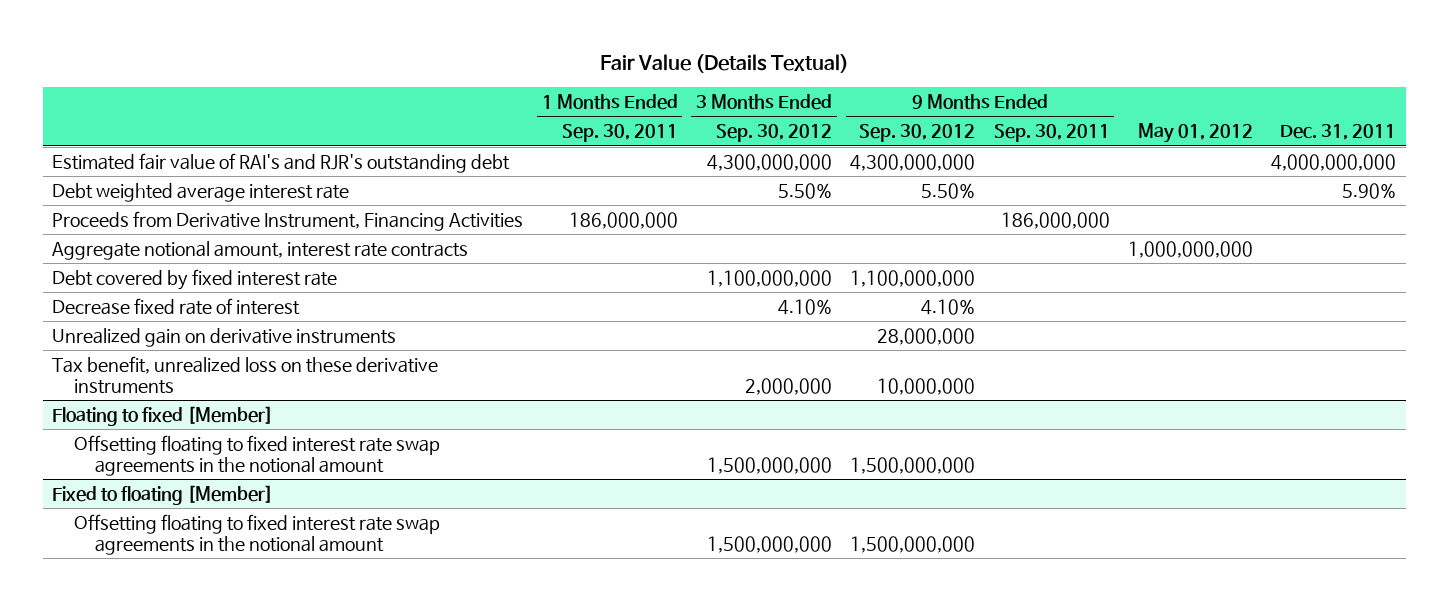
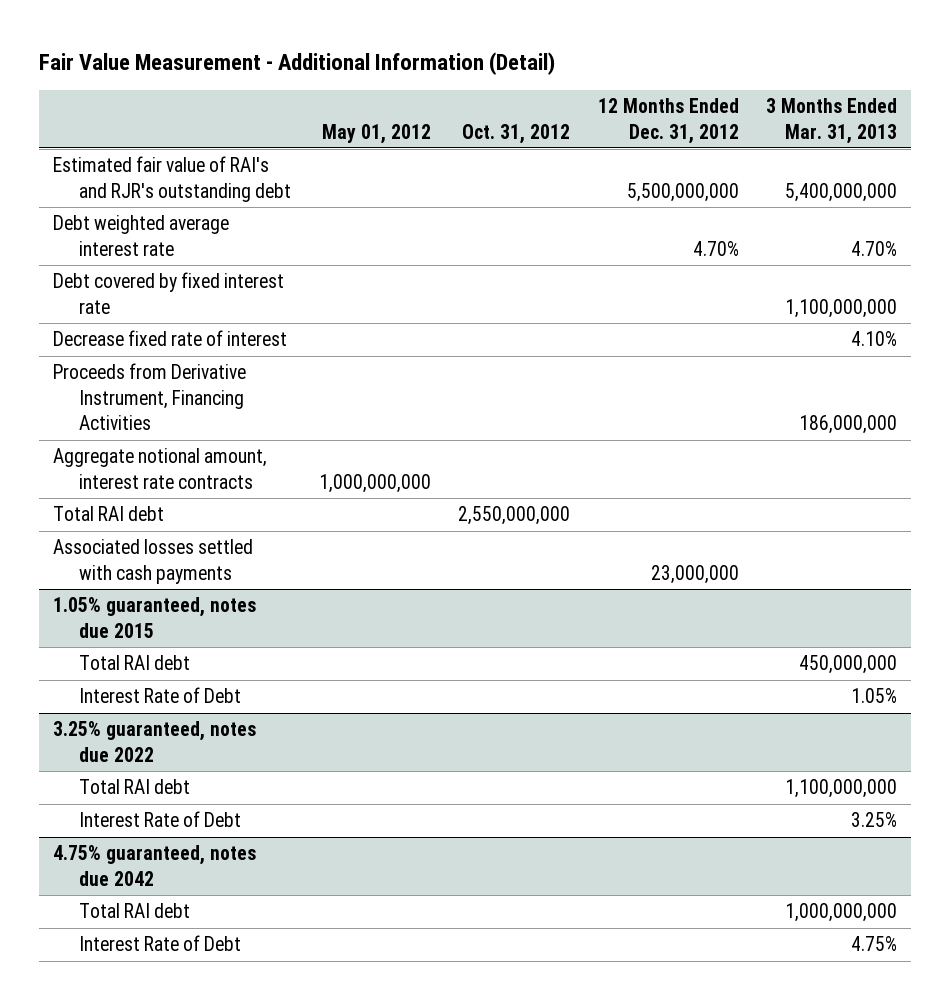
- Fair Value (Details Textual)
+ Fair Value Measurement - Additional Information (Detail)
- | 1 Months Ended Sep. 30, 2011 | 3 Months Ended Sep. 30, 2012 | 9 Months Ended Sep. 30, 2012 | 9 Months Ended Sep. 30, 2011 | May 01, 2012 | Dec. 31, 2011
+ | May 01, 2012 | Oct. 31, 2012 | 12 Months Ended Dec. 31, 2012 | 3 Months Ended Mar. 31, 2013
- Unrealized gain on derivative instruments | | | 28,000,000 | | |
- Tax benefit, unrealized loss on these derivative instruments | | 2,000,000 | 10,000,000 | | |
- Floating to fixed [Member]
- Offsetting floating to fixed interest rate swap agreements in the notional amount | | 1,500,000,000 | 1,500,000,000 | | |
- Fixed to floating [Member]
- Offsetting floating to fixed interest rate swap agreements in the notional amount | | 1,500,000,000 | 1,500,000,000 | | |
moved down: Proceeds from Derivative Instrument, Financing Activities | | | | 186,000,000
moved down: Aggregate notional amount, interest rate contracts | 1,000,000,000 | | |
+ Total RAI debt | | 2,550,000,000 | |
+ Associated losses settled with cash payments | | | 23,000,000 |
+ 1.05% guaranteed, notes due 2015
+ Total RAI debt | | | | 450,000,000
+ Interest Rate of Debt | | | | 1.05%
+ 3.25% guaranteed, notes due 2022
+ Total RAI debt | | | | 1,100,000,000
+ Interest Rate of Debt | | | | 3.25%
+ 4.75% guaranteed, notes due 2042
+ Total RAI debt | | | | 1,000,000,000
+ Interest Rate of Debt | | | | 4.75%

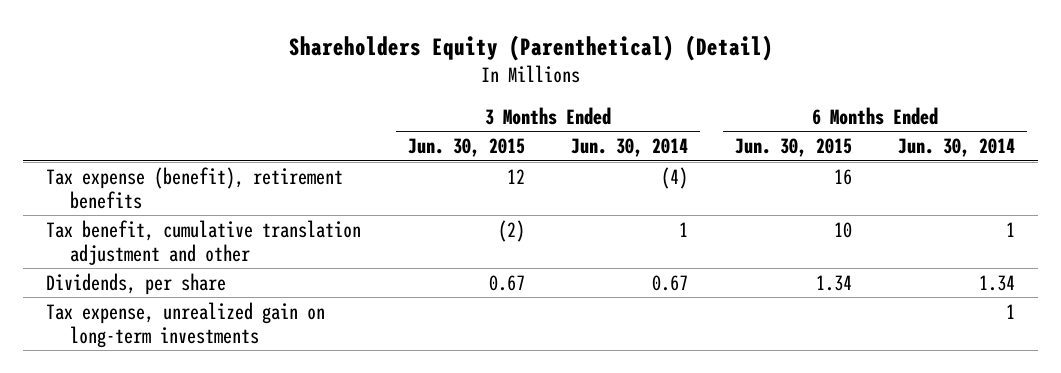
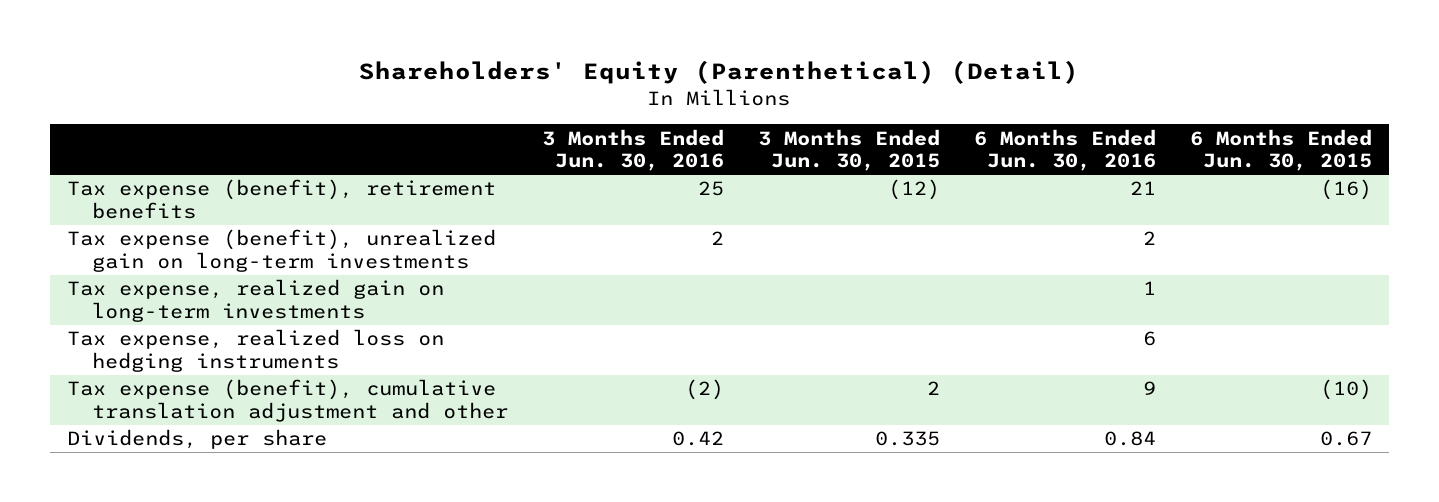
- Shareholders Equity (Parenthetical) (Detail)
+ Shareholders' Equity (Parenthetical) (Detail)
- | 3 Months Ended Jun. 30, 2015 | 3 Months Ended Jun. 30, 2014 | 6 Months Ended Jun. 30, 2015 | 6 Months Ended Jun. 30, 2014
+ | 3 Months Ended Jun. 30, 2016 | 3 Months Ended Jun. 30, 2015 | 6 Months Ended Jun. 30, 2016 | 6 Months Ended Jun. 30, 2015
- Tax expense (benefit), retirement benefits | 12 | (4) | 16 |
- Tax benefit, cumulative translation adjustment and other | (2) | 1 | 10 | 1
- Dividends, per share | 0.67 | 0.67 | 1.34 | 1.34
- Tax expense, unrealized gain on long-term investments | | | | 1
+ Tax expense (benefit), retirement benefits | 25 | (12) | 21 | (16)
+ Tax expense (benefit), unrealized gain on long-term investments | 2 | | 2 |
+ Tax expense, realized gain on long-term investments | | | 1 |
+ Tax expense, realized loss on hedging instruments | | | 6 |
+ Tax expense (benefit), cumulative translation adjustment and other | (2) | 2 | 9 | (10)
+ Dividends, per share | 0.42 | 0.335 | 0.84 | 0.67

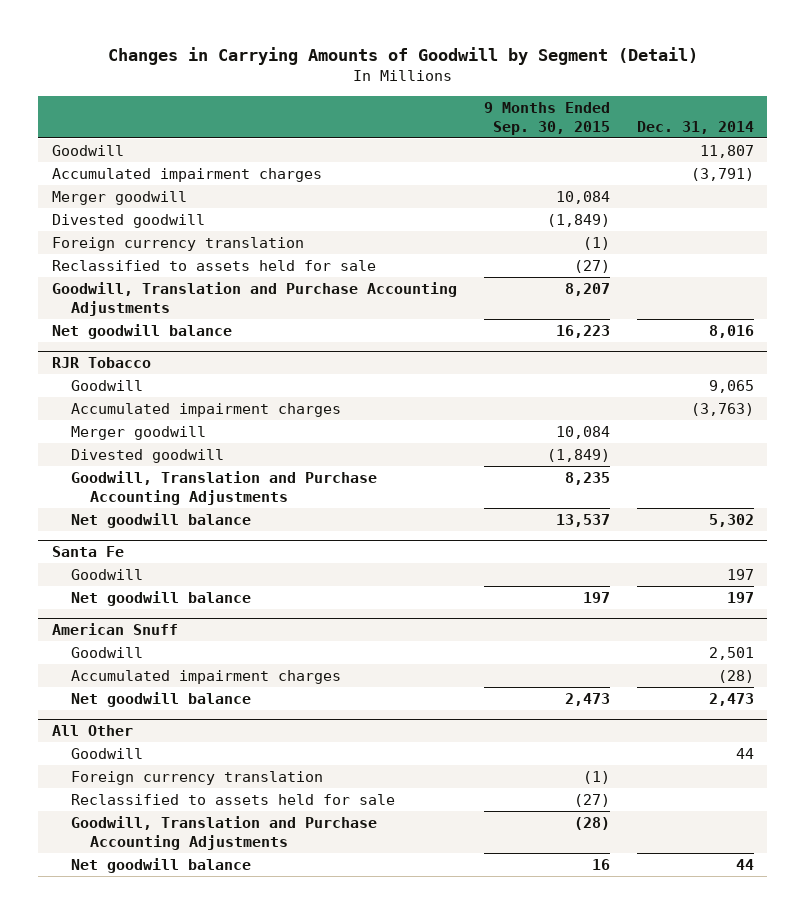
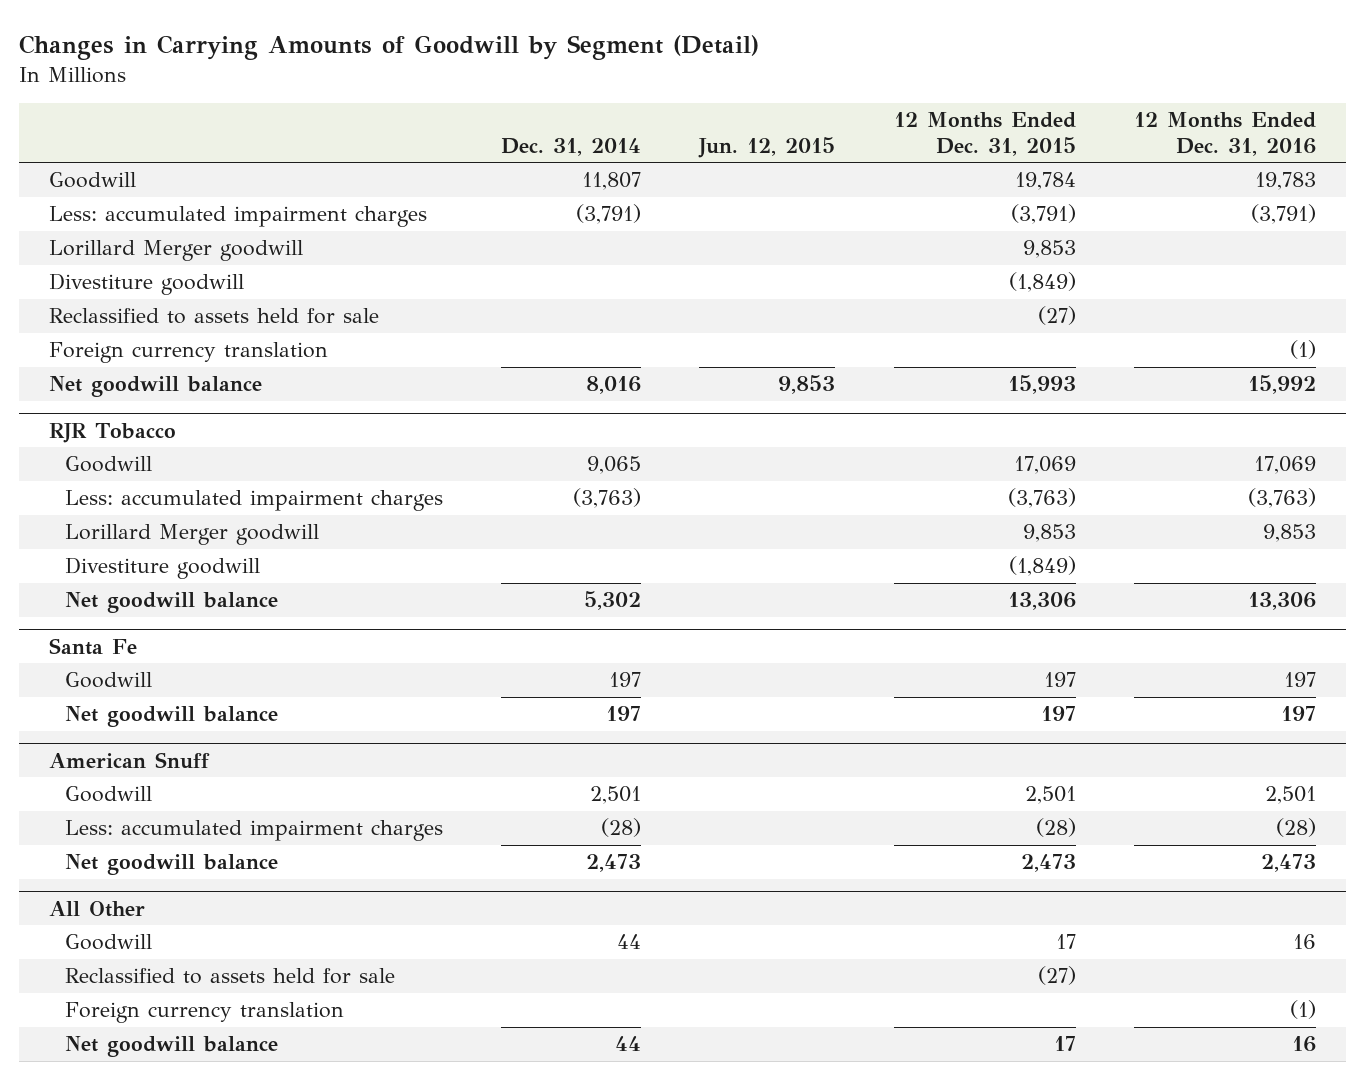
- | 9 Months Ended Sep. 30, 2015 | Dec. 31, 2014
+ | Dec. 31, 2014 | Jun. 12, 2015 | 12 Months Ended Dec. 31, 2015 | 12 Months Ended Dec. 31, 2016
- Accumulated impairment charges | | (3,791)
- Merger goodwill | 10,084 |
- Divested goodwill | (1,849) |
+ Less: accumulated impairment charges | (3,791) | | (3,791) | (3,791)
+ Lorillard Merger goodwill | | | 9,853 |
+ Divestiture goodwill | | | (1,849) |
- Goodwill, Translation and Purchase Accounting Adjustments | 8,207 |
moved down: Foreign currency translation | | | | (1)
@ RJR Tobacco
- Accumulated impairment charges | | (3,763)
- Merger goodwill | 10,084 |
- Divested goodwill | (1,849) |
- Goodwill, Translation and Purchase Accounting Adjustments | 8,235 |
+ Less: accumulated impairment charges | (3,763) | | (3,763) | (3,763)
+ Lorillard Merger goodwill | | | 9,853 | 9,853
+ Divestiture goodwill | | | (1,849) |
@ American Snuff
- Accumulated impairment charges | | (28)
+ Less: accumulated impairment charges | (28) | | (28) | (28)
@ All Other
- Goodwill, Translation and Purchase Accounting Adjustments | (28) |
moved down: Foreign currency translation | | | | (1)

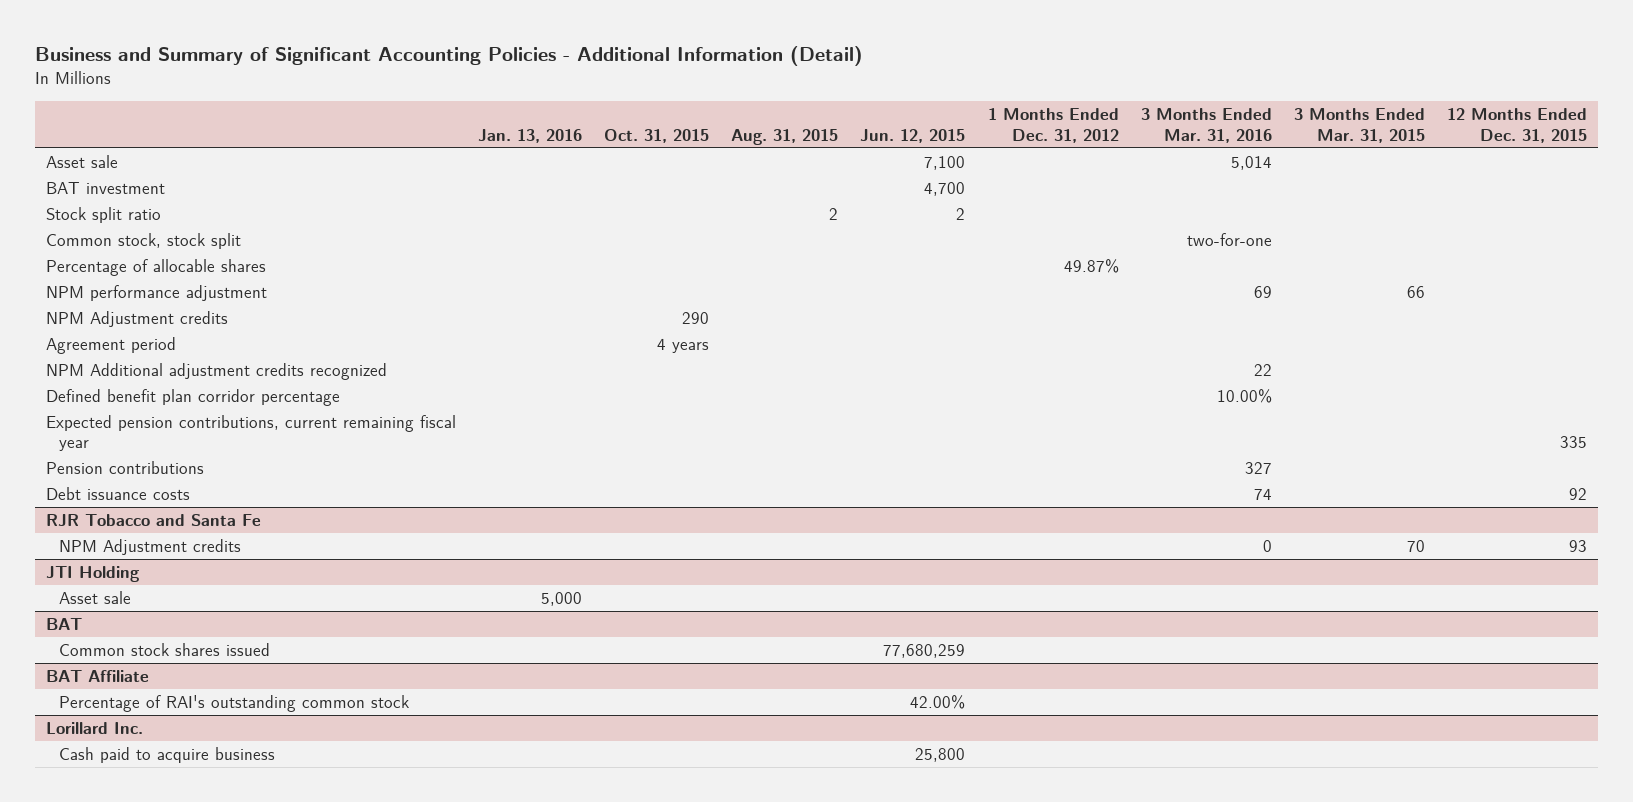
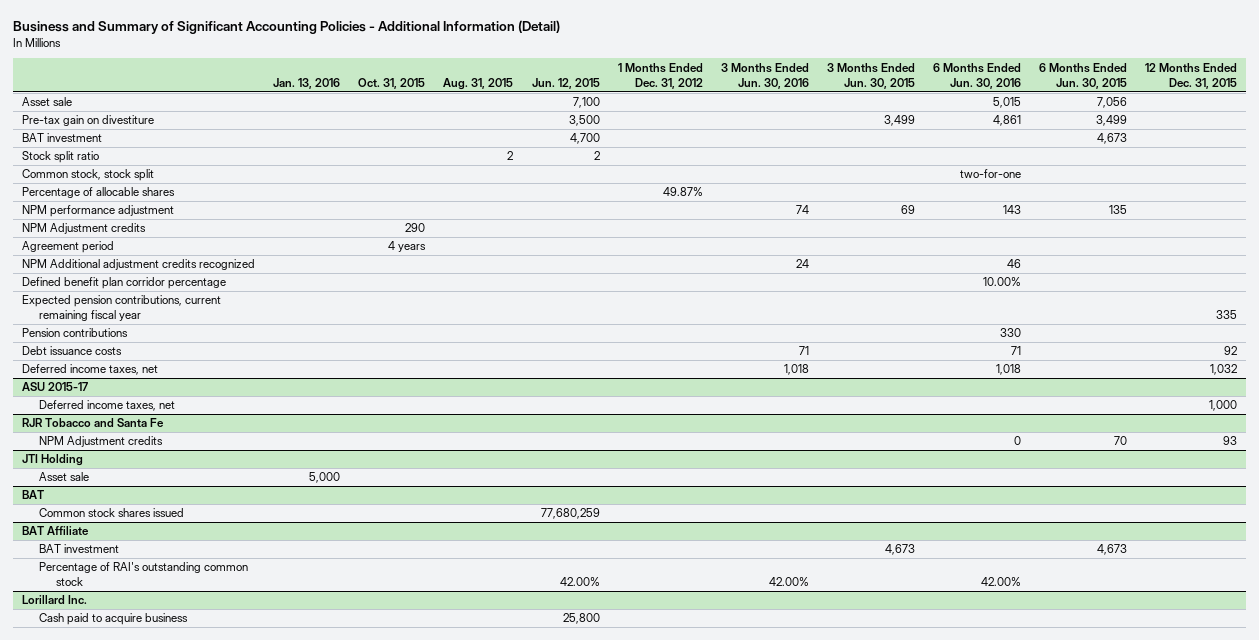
- | Jan. 13, 2016 | Oct. 31, 2015 | Aug. 31, 2015 | Jun. 12, 2015 | 1 Months Ended Dec. 31, 2012 | 3 Months Ended Mar. 31, 2016 | 3 Months Ended Mar. 31, 2015 | 12 Months Ended Dec. 31, 2015
+ | Jan. 13, 2016 | Oct. 31, 2015 | Aug. 31, 2015 | Jun. 12, 2015 | 1 Months Ended Dec. 31, 2012 | 3 Months Ended Jun. 30, 2016 | 3 Months Ended Jun. 30, 2015 | 6 Months Ended Jun. 30, 2016 | 6 Months Ended Jun. 30, 2015 | 12 Months Ended Dec. 31, 2015
+ Pre-tax gain on divestiture | | | | 3,500 | | | 3,499 | 4,861 | 3,499 |
+ Deferred income taxes, net | | | | | | 1,018 | | 1,018 | | 1,032
+ ASU 2015-17
+ Deferred income taxes, net | | | | | | | | | | 1,000
@ BAT Affiliate
+ BAT investment | | | | | | | 4,673 | | 4,673 |

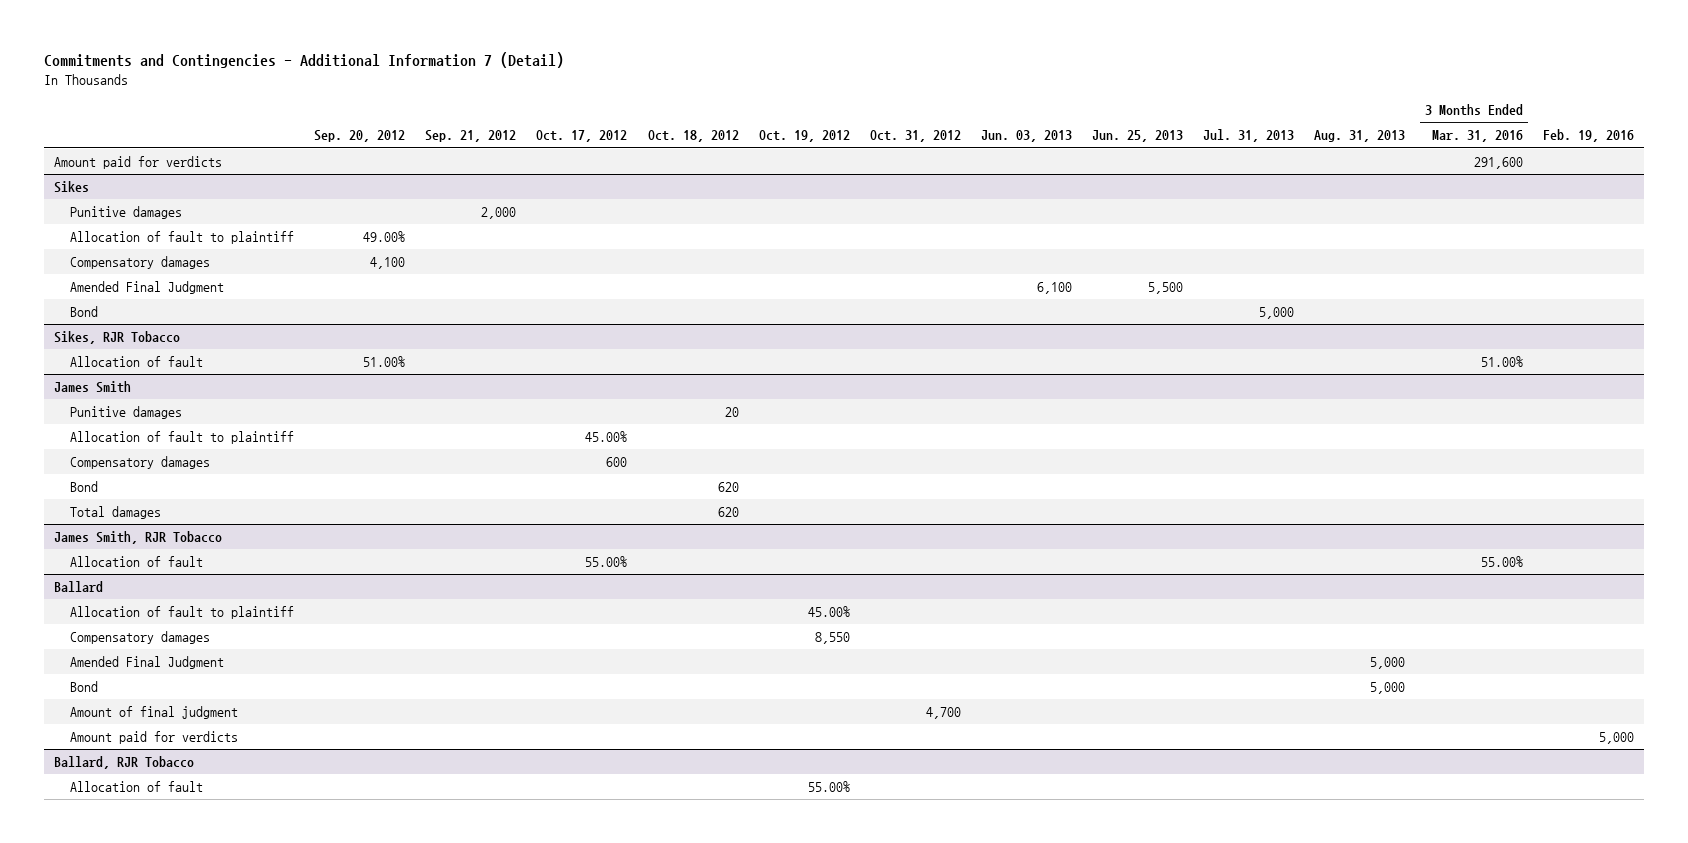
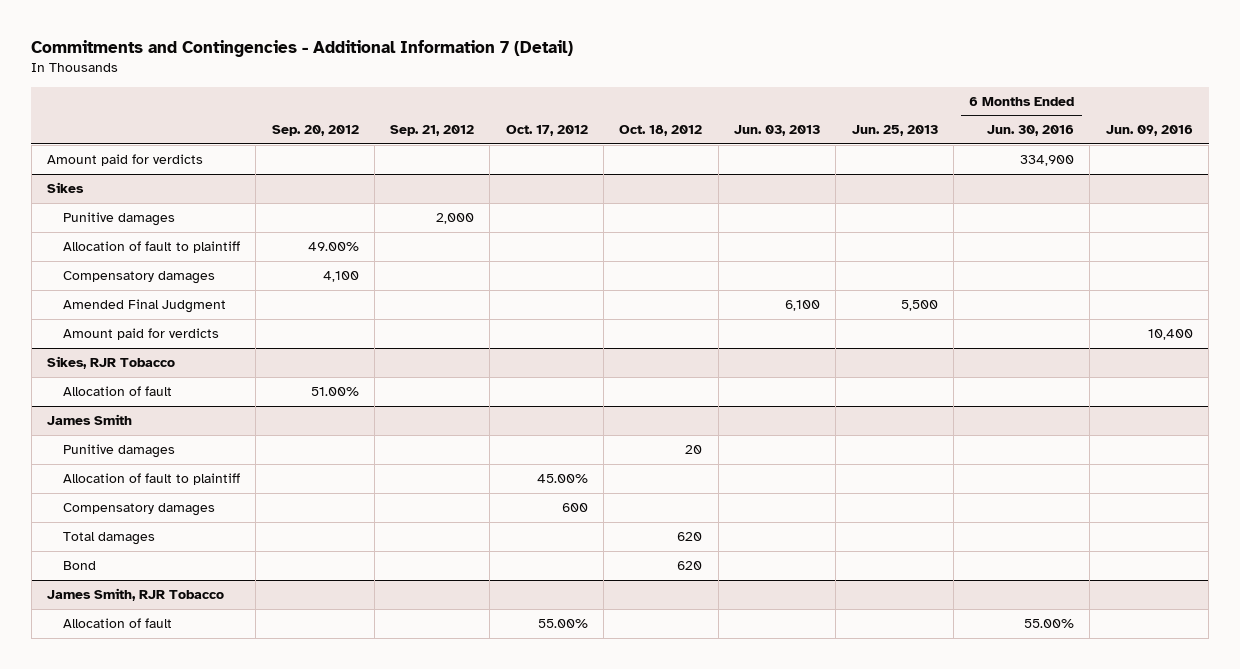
- | Sep. 20, 2012 | Sep. 21, 2012 | Oct. 17, 2012 | Oct. 18, 2012 | Oct. 19, 2012 | Oct. 31, 2012 | Jun. 03, 2013 | Jun. 25, 2013 | Jul. 31, 2013 | Aug. 31, 2013 | 3 Months Ended Mar. 31, 2016 | Feb. 19, 2016
+ | Sep. 20, 2012 | Sep. 21, 2012 | Oct. 17, 2012 | Oct. 18, 2012 | Jun. 03, 2013 | Jun. 25, 2013 | 6 Months Ended Jun. 30, 2016 | Jun. 09, 2016
@ Sikes
- Bond | | | | | | | | | 5,000 | | |
+ Amount paid for verdicts | | | | | | | | 10,400
@ James Smith
moved down: Bond | | | | 620 | | | |
- Ballard
- Allocation of fault to plaintiff | | | | | 45.00% | | | | | | |
- Compensatory damages | | | | | 8,550 | | | | | | |
- Amended Final Judgment | | | | | | | | | | 5,000 | |
- Bond | | | | | | | | | | 5,000 | |
- Amount of final judgment | | | | | | 4,700 | | | | | |
- Amount paid for verdicts | | | | | | | | | | | | 5,000
- Ballard, RJR Tobacco
- Allocation of fault | | | | | 55.00% | | | | | | |

